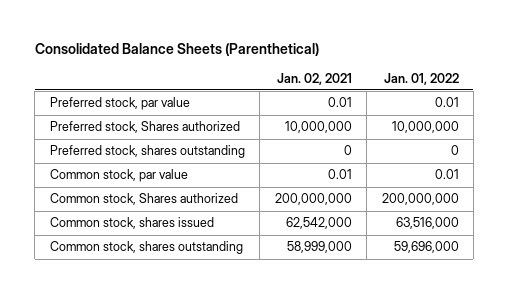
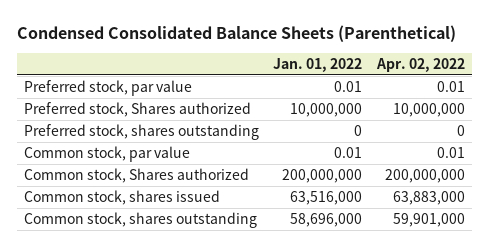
- Consolidated Balance Sheets (Parenthetical)
+ Condensed Consolidated Balance Sheets (Parenthetical)
- | Jan. 02, 2021 | Jan. 01, 2022
+ | Jan. 01, 2022 | Apr. 02, 2022
- Common stock, shares outstanding | 58,999,000 | 59,696,000
+ Common stock, shares outstanding | 58,696,000 | 59,901,000

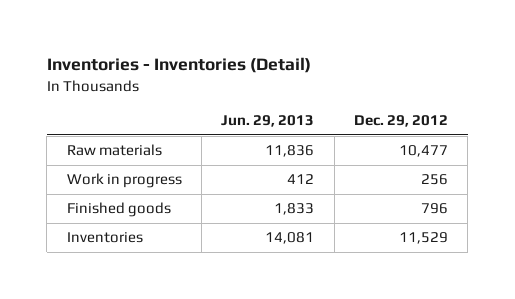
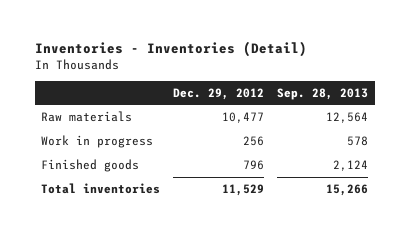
- | Jun. 29, 2013 | Dec. 29, 2012
+ | Dec. 29, 2012 | Sep. 28, 2013
- Inventories | 14,081 | 11,529
+ Total inventories | 11,529 | 15,266

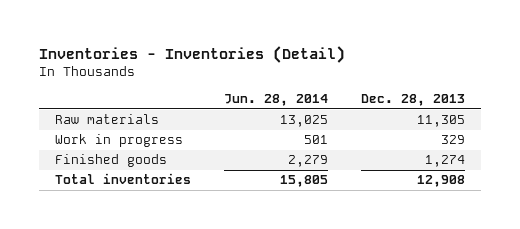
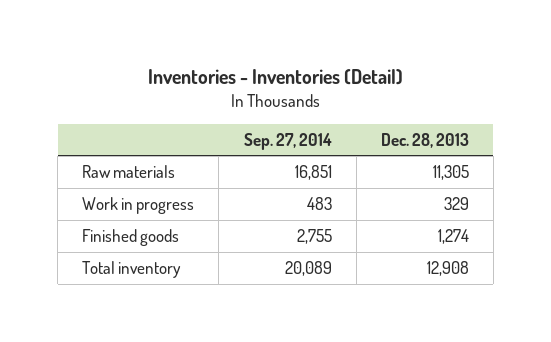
- | Jun. 28, 2014 | Dec. 28, 2013
+ | Sep. 27, 2014 | Dec. 28, 2013
- Total inventories | 15,805 | 12,908
+ Total inventory | 20,089 | 12,908

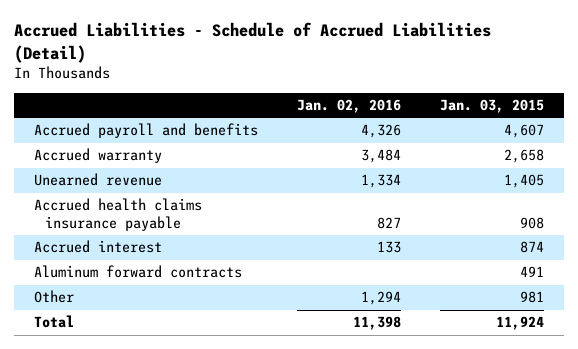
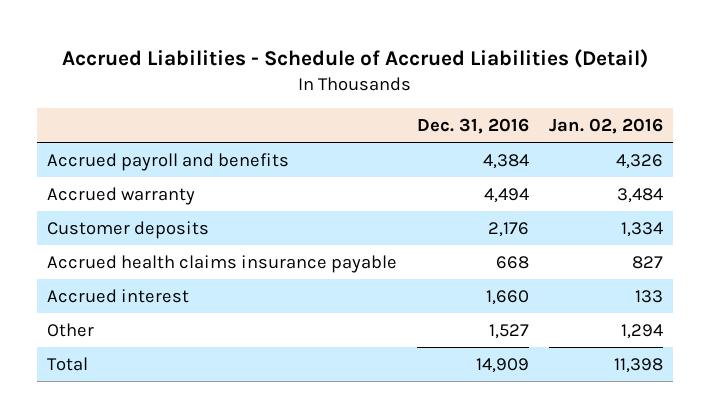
- | Jan. 02, 2016 | Jan. 03, 2015
+ | Dec. 31, 2016 | Jan. 02, 2016
- Unearned revenue | 1,334 | 1,405
+ Customer deposits | 2,176 | 1,334
- Aluminum forward contracts | | 491

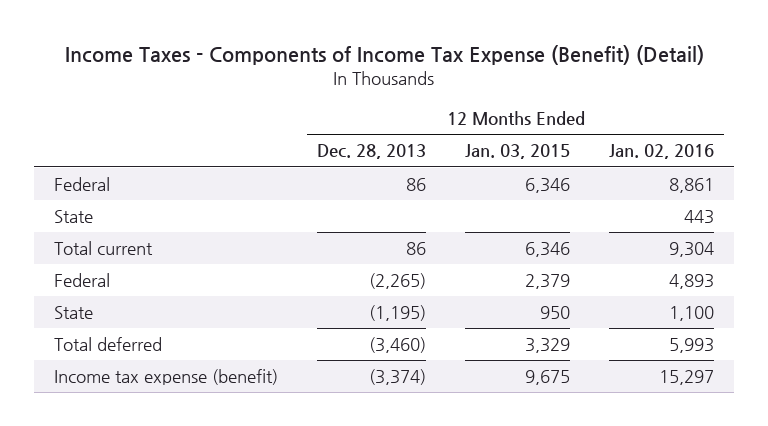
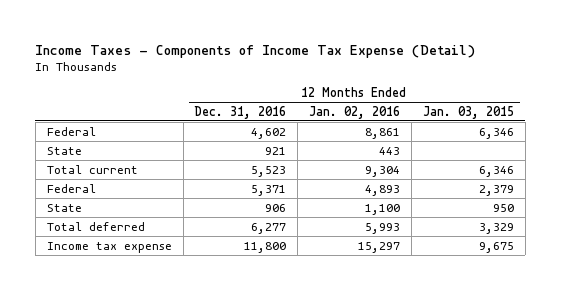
- Income Taxes - Components of Income Tax Expense (Benefit) (Detail)
+ Income Taxes - Components of Income Tax Expense (Detail)
- | 12 Months Ended Dec. 28, 2013 | 12 Months Ended Jan. 03, 2015 | 12 Months Ended Jan. 02, 2016
+ | 12 Months Ended Dec. 31, 2016 | 12 Months Ended Jan. 02, 2016 | 12 Months Ended Jan. 03, 2015
- Income tax expense (benefit) | (3,374) | 9,675 | 15,297
+ Income tax expense | 11,800 | 15,297 | 9,675

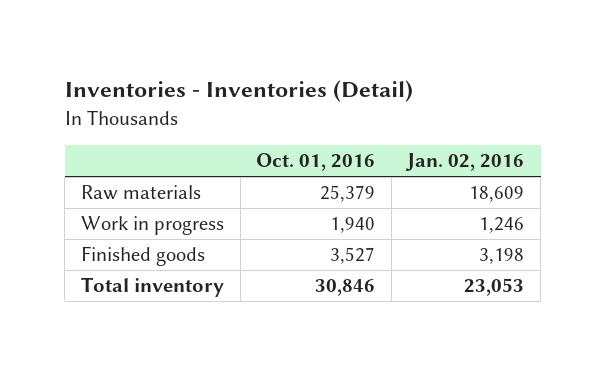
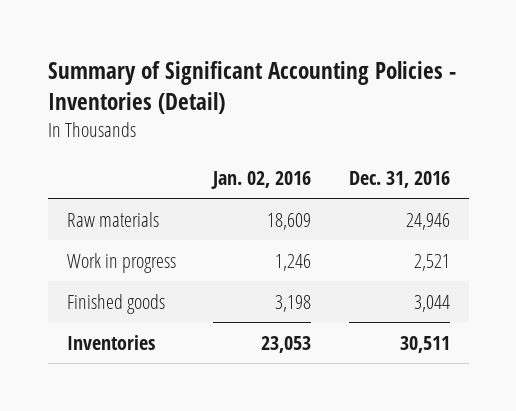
- Inventories - Inventories (Detail)
+ Summary of Significant Accounting Policies - Inventories (Detail)
- | Oct. 01, 2016 | Jan. 02, 2016
+ | Jan. 02, 2016 | Dec. 31, 2016
- Total inventory | 30,846 | 23,053
+ Inventories | 23,053 | 30,511

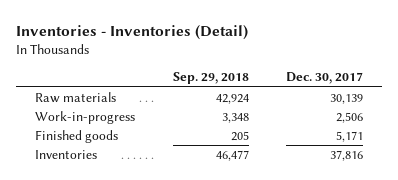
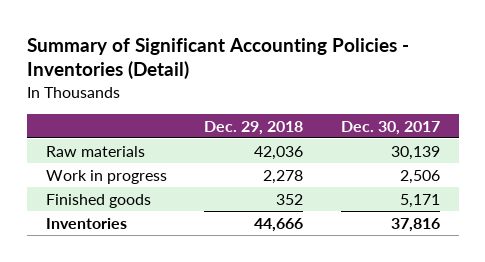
- Inventories - Inventories (Detail)
+ Summary of Significant Accounting Policies - Inventories (Detail)
- | Sep. 29, 2018 | Dec. 30, 2017
+ | Dec. 29, 2018 | Dec. 30, 2017
- Work-in-progress | 3,348 | 2,506
+ Work in progress | 2,278 | 2,506

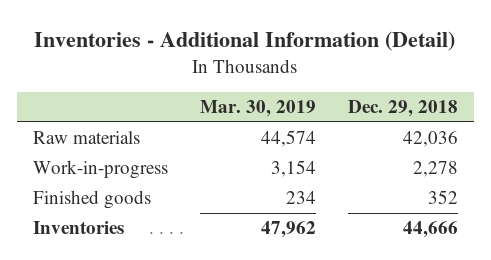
- Summary of Significant Accounting Policies - Inventories (Detail)
+ Inventories - Additional Information (Detail)
- | Dec. 29, 2018 | Dec. 30, 2017
+ | Mar. 30, 2019 | Dec. 29, 2018
- Work in progress | 2,278 | 2,506
+ Work-in-progress | 3,154 | 2,278

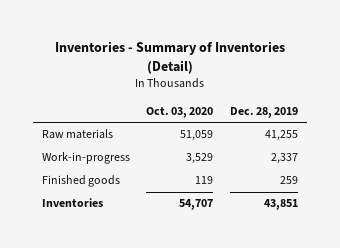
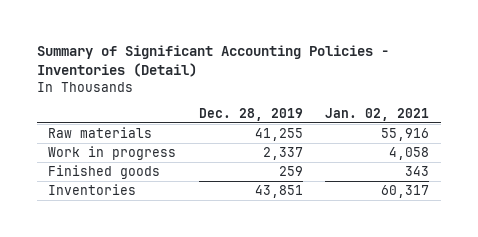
- Inventories - Summary of Inventories (Detail)
+ Summary of Significant Accounting Policies - Inventories (Detail)
- | Oct. 03, 2020 | Dec. 28, 2019
+ | Dec. 28, 2019 | Jan. 02, 2021
- Work-in-progress | 3,529 | 2,337
+ Work in progress | 2,337 | 4,058

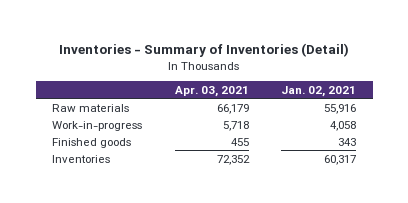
- Summary of Significant Accounting Policies - Inventories (Detail)
+ Inventories - Summary of Inventories (Detail)
- | Dec. 28, 2019 | Jan. 02, 2021
+ | Apr. 03, 2021 | Jan. 02, 2021
- Work in progress | 2,337 | 4,058
+ Work-in-progress | 5,718 | 4,058

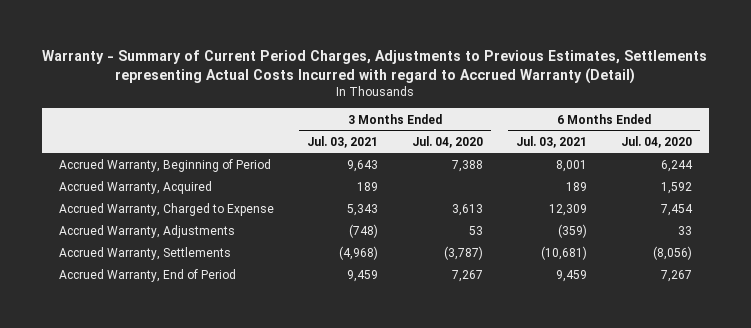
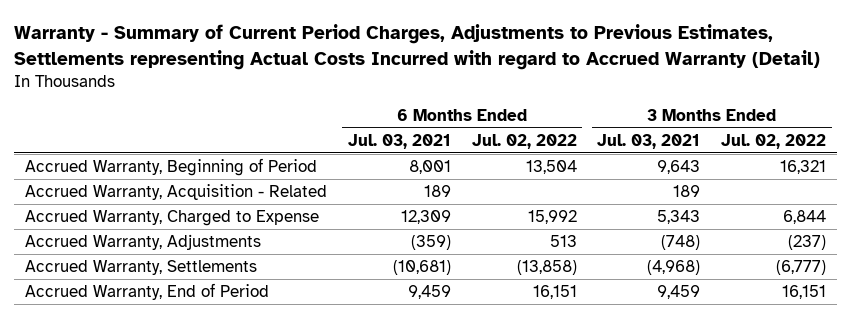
- | 3 Months Ended Jul. 03, 2021 | 3 Months Ended Jul. 04, 2020 | 6 Months Ended Jul. 03, 2021 | 6 Months Ended Jul. 04, 2020
+ | 6 Months Ended Jul. 03, 2021 | 6 Months Ended Jul. 02, 2022 | 3 Months Ended Jul. 03, 2021 | 3 Months Ended Jul. 02, 2022
- Accrued Warranty, Acquired | 189 | | 189 | 1,592
+ Accrued Warranty, Acquisition - Related | 189 | | 189 |

